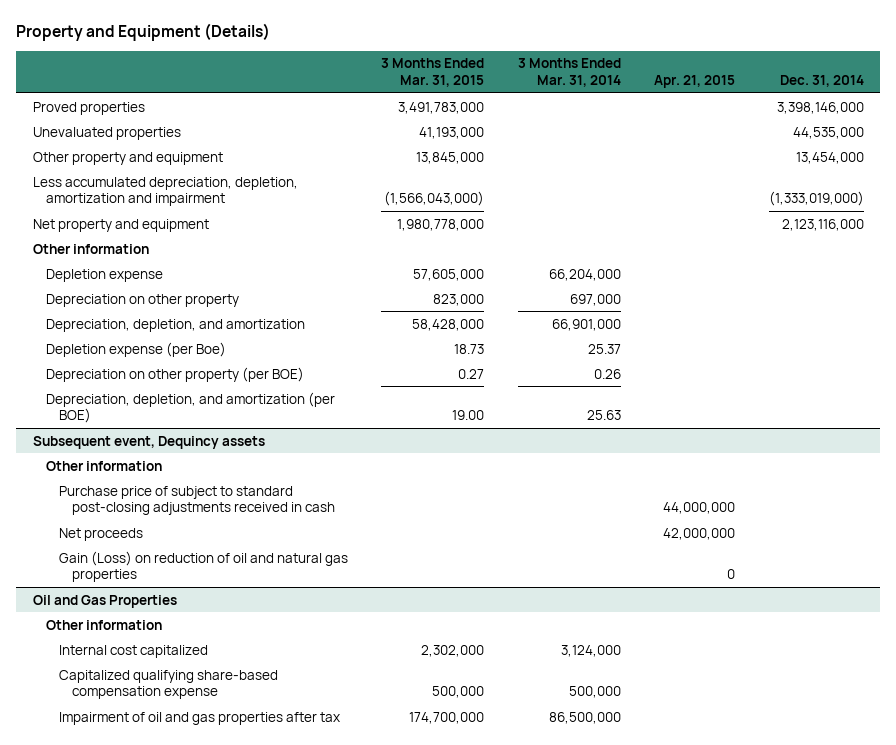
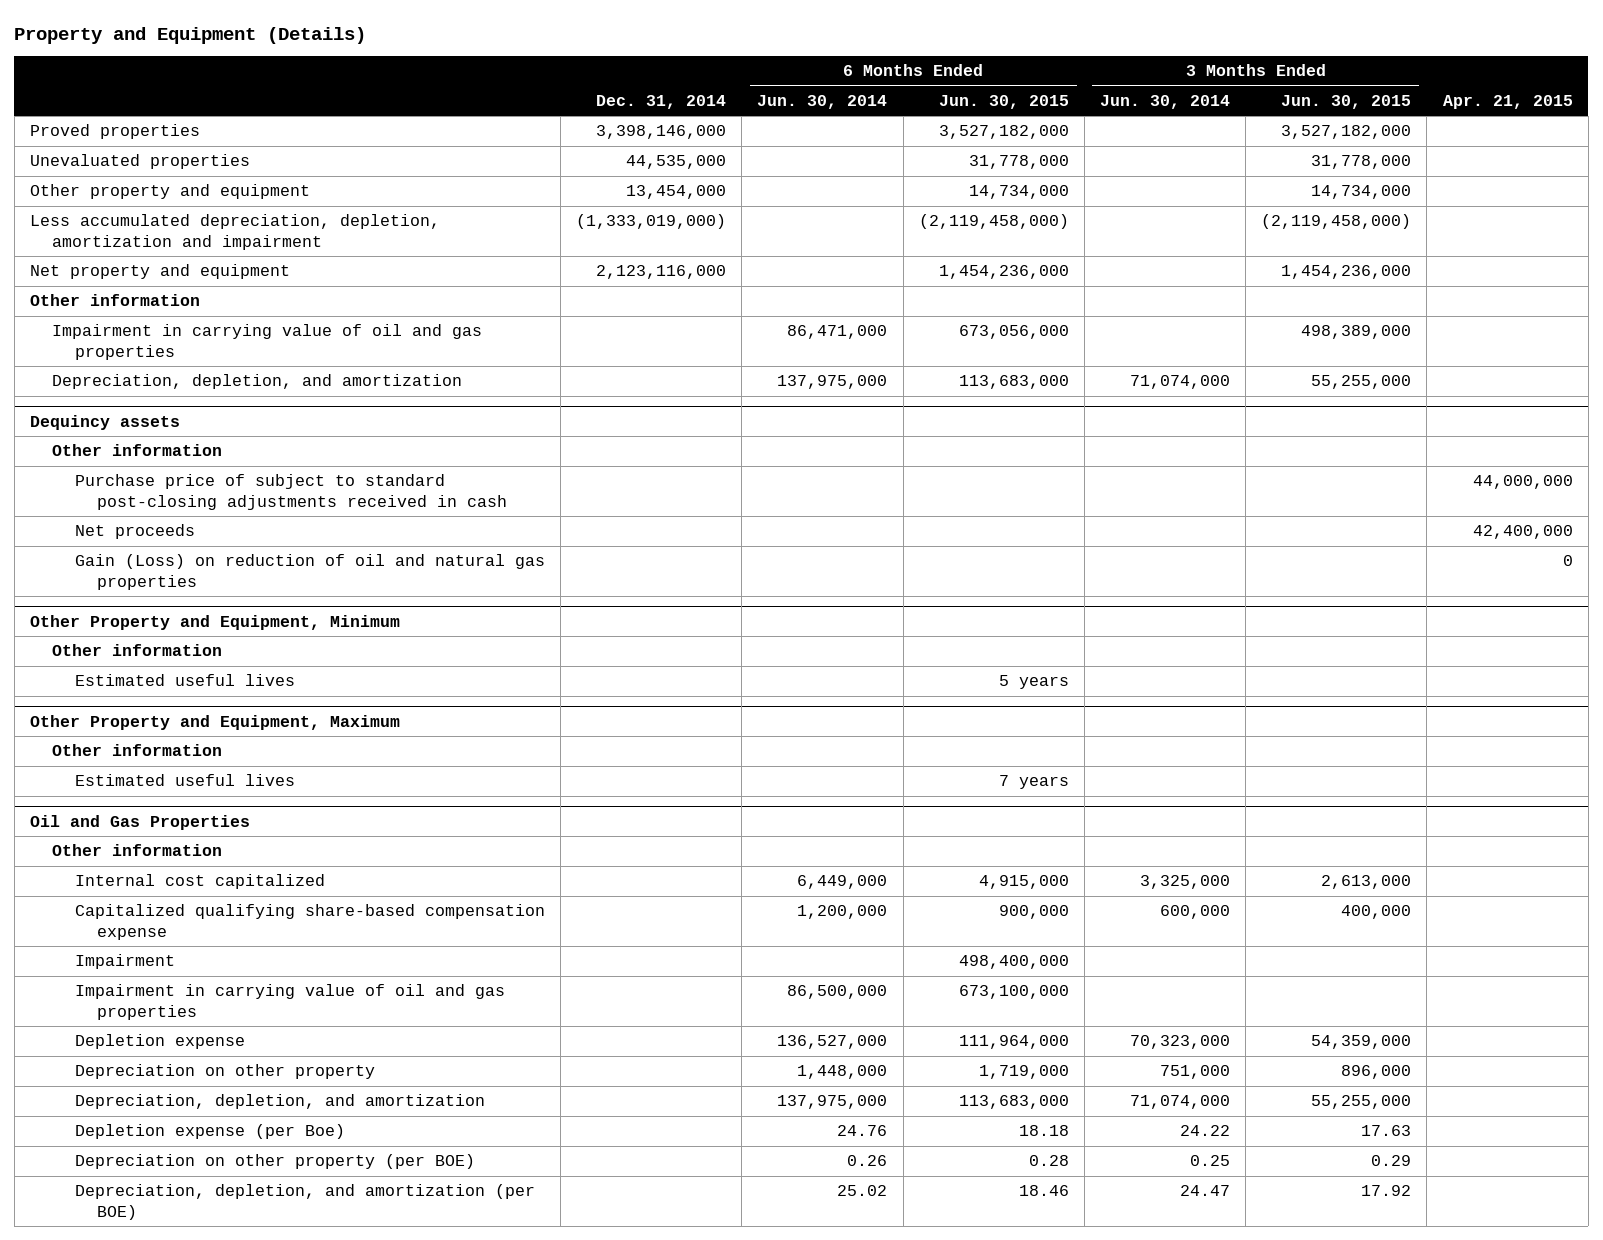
- | 3 Months Ended Mar. 31, 2015 | 3 Months Ended Mar. 31, 2014 | Apr. 21, 2015 | Dec. 31, 2014
+ | Dec. 31, 2014 | 6 Months Ended Jun. 30, 2014 | 6 Months Ended Jun. 30, 2015 | 3 Months Ended Jun. 30, 2014 | 3 Months Ended Jun. 30, 2015 | Apr. 21, 2015
- Depletion expense | 57,605,000 | 66,204,000 | |
- Depreciation on other property | 823,000 | 697,000 | |
+ Impairment in carrying value of oil and gas properties | | 86,471,000 | 673,056,000 | | 498,389,000 |
- Depletion expense (per Boe) | 18.73 | 25.37 | |
- Depreciation on other property (per BOE) | 0.27 | 0.26 | |
- Depreciation, depletion, and amortization (per BOE) | 19.00 | 25.63 | |
- Subsequent event, Dequincy assets
+ Dequincy assets
- Net proceeds | | | 42,000,000 |
+ Net proceeds | | | | | | 42,400,000
+ Other Property and Equipment, Minimum
+ Other information
+ Estimated useful lives | | | 5 years | | |
+ Other Property and Equipment, Maximum
+ Other information
+ Estimated useful lives | | | 7 years | | |
@ Oil and Gas Properties
- Impairment of oil and gas properties after tax | 174,700,000 | 86,500,000 | |
+ Impairment | | | 498,400,000 | | |
+ Impairment in carrying value of oil and gas properties | | 86,500,000 | 673,100,000 | | |
+ Depletion expense | | 136,527,000 | 111,964,000 | 70,323,000 | 54,359,000 |
+ Depreciation on other property | | 1,448,000 | 1,719,000 | 751,000 | 896,000 |
+ Depreciation, depletion, and amortization | | 137,975,000 | 113,683,000 | 71,074,000 | 55,255,000 |
+ Depletion expense (per Boe) | | 24.76 | 18.18 | 24.22 | 17.63 |
+ Depreciation on other property (per BOE) | | 0.26 | 0.28 | 0.25 | 0.29 |
+ Depreciation, depletion, and amortization (per BOE) | | 25.02 | 18.46 | 24.47 | 17.92 |

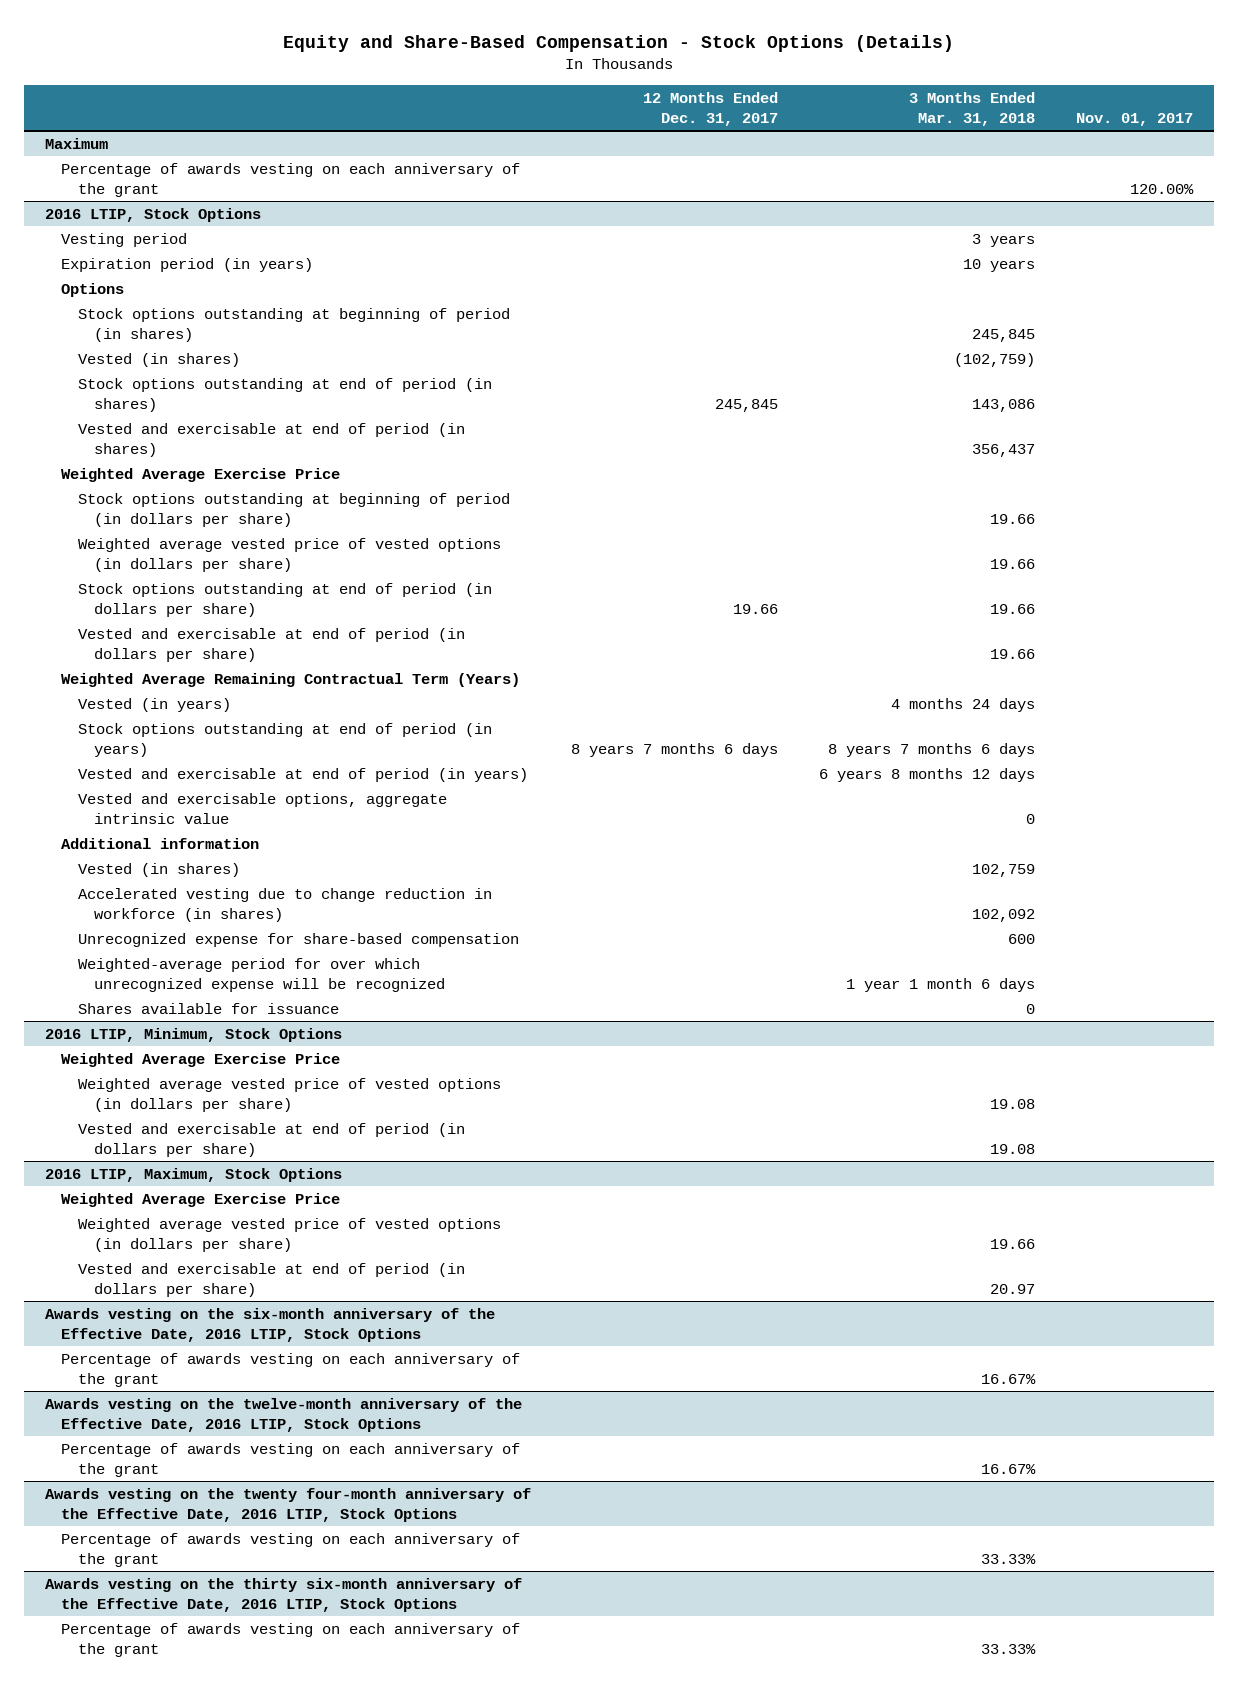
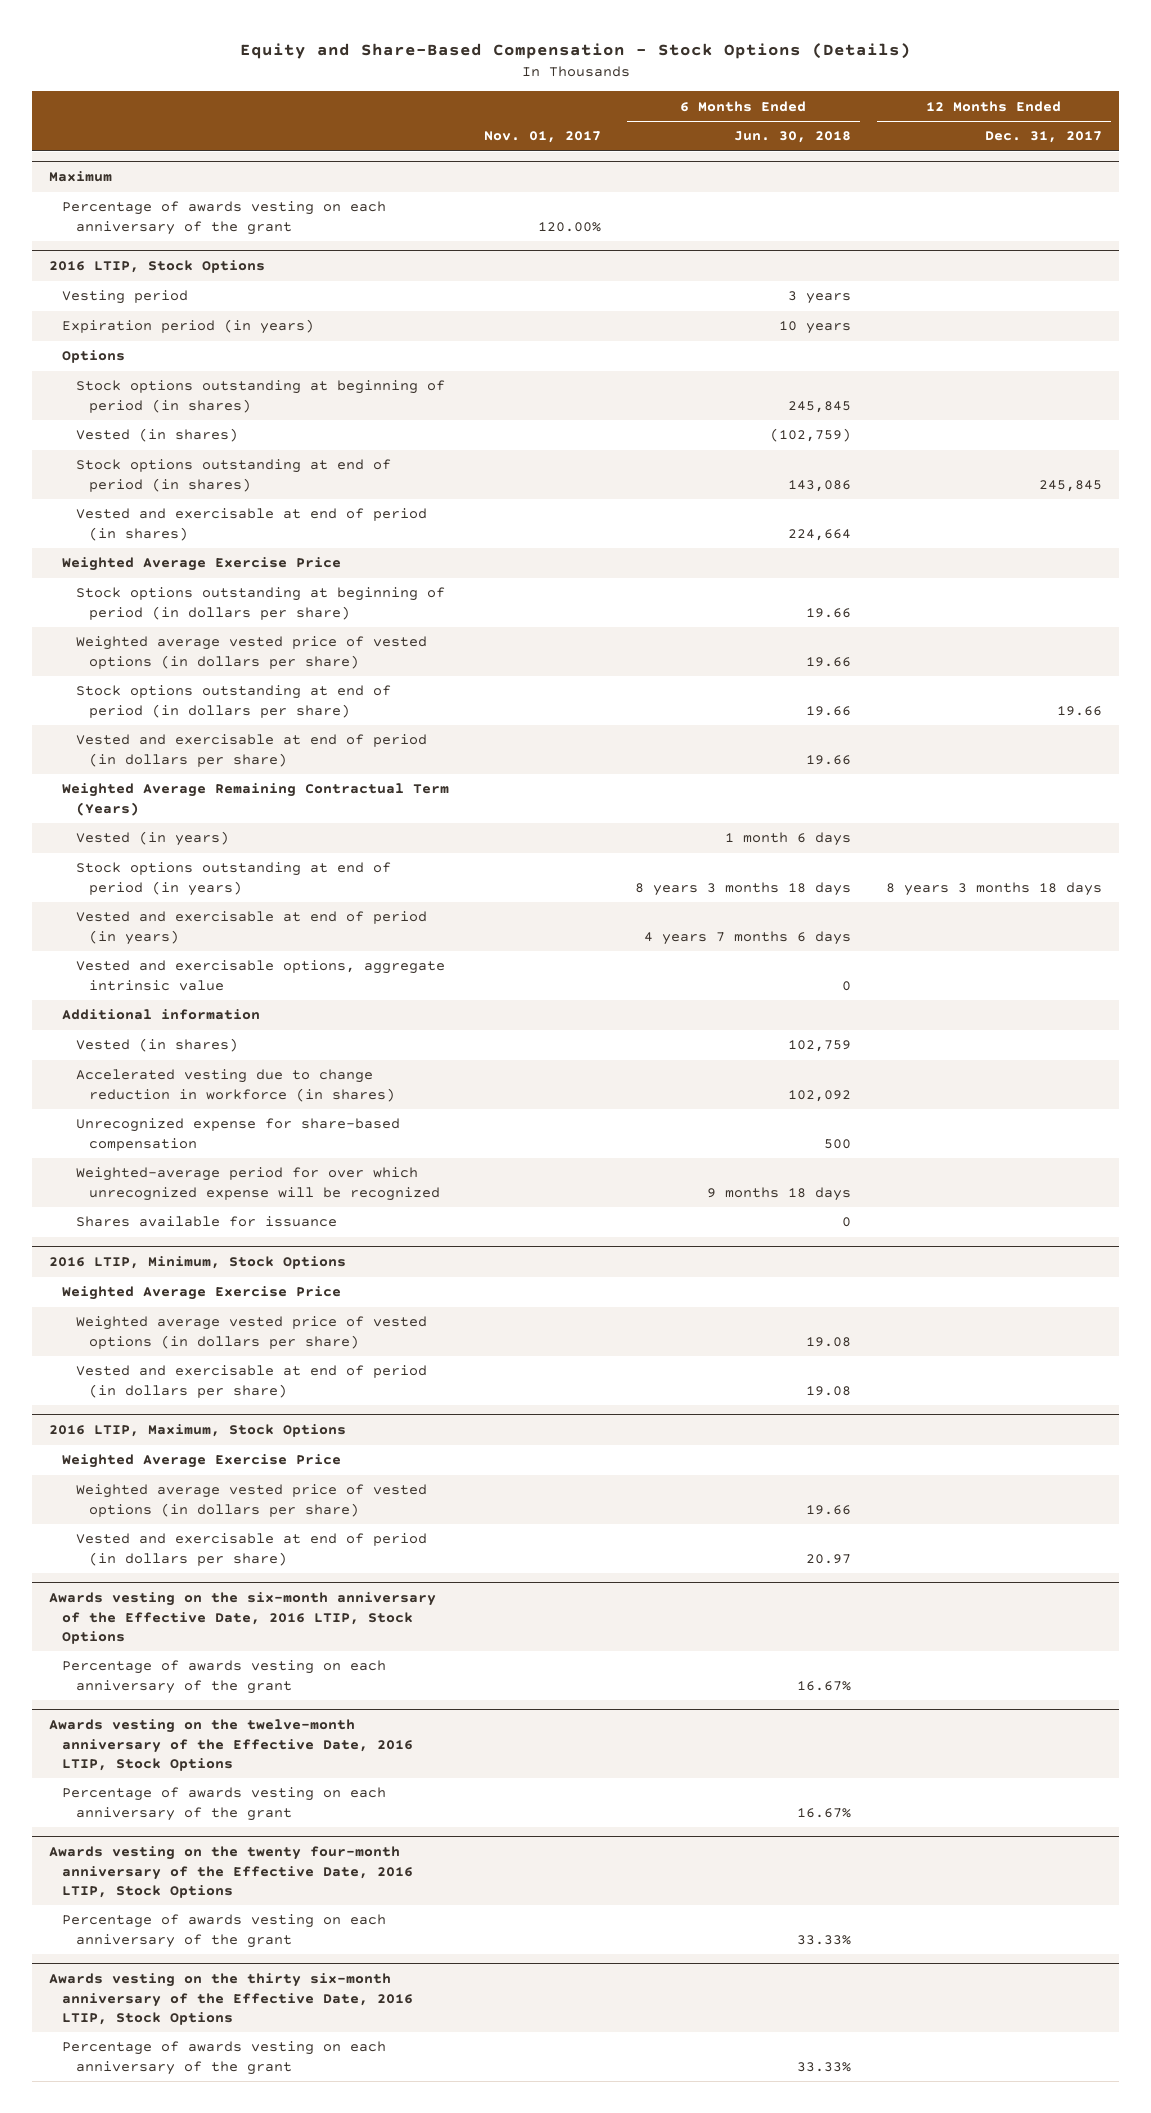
- | 12 Months Ended Dec. 31, 2017 | 3 Months Ended Mar. 31, 2018 | Nov. 01, 2017
+ | Nov. 01, 2017 | 6 Months Ended Jun. 30, 2018 | 12 Months Ended Dec. 31, 2017
@ 2016 LTIP, Stock Options
- Stock options outstanding at end of period (in years) | 8 years 7 months 6 days | 8 years 7 months 6 days |
+ Stock options outstanding at end of period (in years) | | 8 years 3 months 18 days | 8 years 3 months 18 days

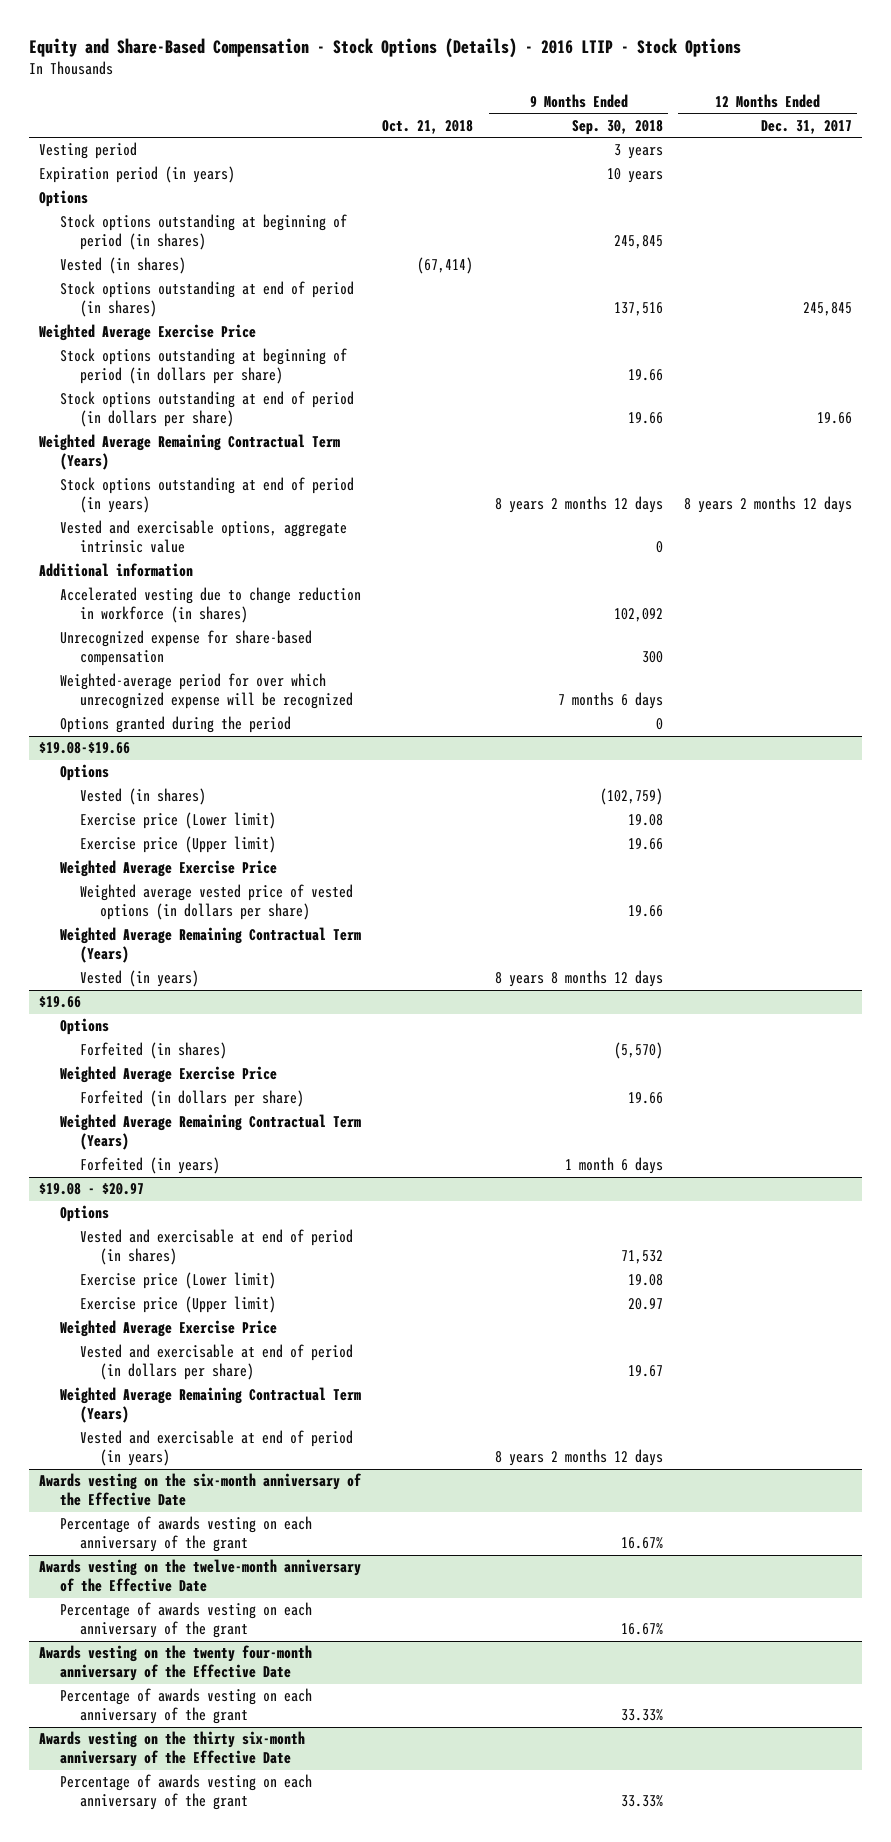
- Equity and Share-Based Compensation - Stock Options (Details)
+ Equity and Share-Based Compensation - Stock Options (Details) - 2016 LTIP - Stock Options
- | Nov. 01, 2017 | 6 Months Ended Jun. 30, 2018 | 12 Months Ended Dec. 31, 2017
+ | Oct. 21, 2018 | 9 Months Ended Sep. 30, 2018 | 12 Months Ended Dec. 31, 2017
- Maximum
- Percentage of awards vesting on each anniversary of the grant | 120.00% | |
- 2016 LTIP, Stock Options
- Vested and exercisable at end of period (in shares) | | 224,664 |
- Weighted average vested price of vested options (in dollars per share) | | 19.66 |
- Vested and exercisable at end of period (in dollars per share) | | 19.66 |
- Vested (in years) | | 1 month 6 days |
- Stock options outstanding at end of period (in years) | | 8 years 3 months 18 days | 8 years 3 months 18 days
- Vested and exercisable at end of period (in years) | | 4 years 7 months 6 days |
+ Stock options outstanding at end of period (in years) | | 8 years 2 months 12 days | 8 years 2 months 12 days
- Vested (in shares) | | 102,759 |
- Shares available for issuance | | 0 |
- 2016 LTIP, Minimum, Stock Options
- Weighted Average Exercise Price
- Weighted average vested price of vested options (in dollars per share) | | 19.08 |
- Vested and exercisable at end of period (in dollars per share) | | 19.08 |
- 2016 LTIP, Maximum, Stock Options
- Weighted Average Exercise Price
- Weighted average vested price of vested options (in dollars per share) | | 19.66 |
- Vested and exercisable at end of period (in dollars per share) | | 20.97 |
- Awards vesting on the six-month anniversary of the Effective Date, 2016 LTIP, Stock Options
+ Options granted during the period | | 0 |
+ $19.08-$19.66
+ Options
+ Vested (in shares) | | (102,759) |
+ Exercise price (Lower limit) | | 19.08 |
+ Exercise price (Upper limit) | | 19.66 |
+ Weighted Average Exercise Price
+ Weighted average vested price of vested options (in dollars per share) | | 19.66 |
+ Weighted Average Remaining Contractual Term (Years)
+ Vested (in years) | | 8 years 8 months 12 days |
+ $19.66
+ Options
+ Forfeited (in shares) | | (5,570) |
+ Weighted Average Exercise Price
+ Forfeited (in dollars per share) | | 19.66 |
+ Weighted Average Remaining Contractual Term (Years)
+ Forfeited (in years) | | 1 month 6 days |
+ $19.08 - $20.97
+ Options
+ Vested and exercisable at end of period (in shares) | | 71,532 |
+ Exercise price (Lower limit) | | 19.08 |
+ Exercise price (Upper limit) | | 20.97 |
+ Weighted Average Exercise Price
+ Vested and exercisable at end of period (in dollars per share) | | 19.67 |
+ Weighted Average Remaining Contractual Term (Years)
+ Vested and exercisable at end of period (in years) | | 8 years 2 months 12 days |
+ Awards vesting on the six-month anniversary of the Effective Date
- Awards vesting on the twelve-month anniversary of the Effective Date, 2016 LTIP, Stock Options
+ Awards vesting on the twelve-month anniversary of the Effective Date
- Awards vesting on the twenty four-month anniversary of the Effective Date, 2016 LTIP, Stock Options
+ Awards vesting on the twenty four-month anniversary of the Effective Date
- Awards vesting on the thirty six-month anniversary of the Effective Date, 2016 LTIP, Stock Options
+ Awards vesting on the thirty six-month anniversary of the Effective Date

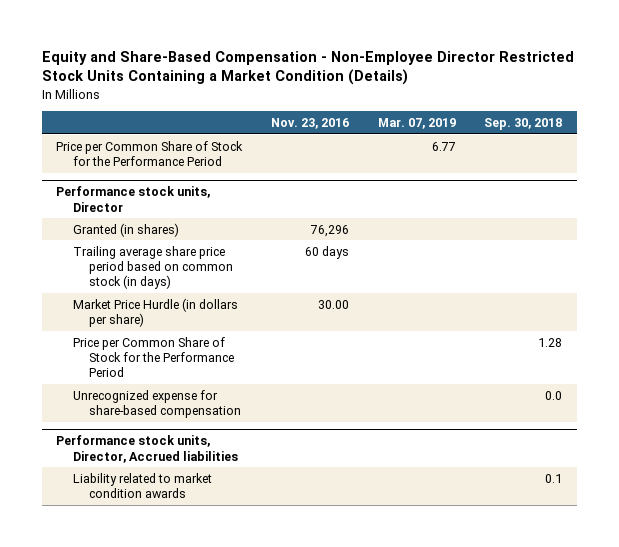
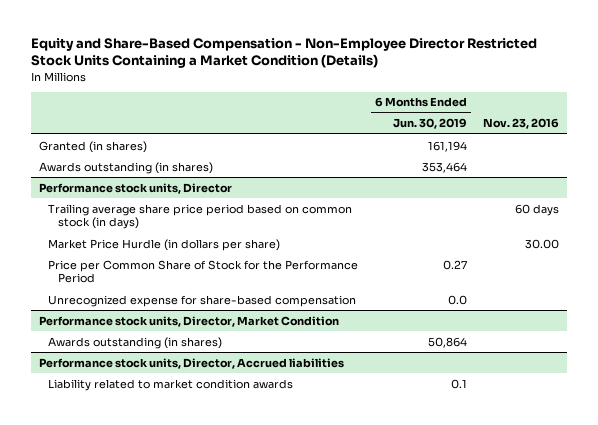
- | Nov. 23, 2016 | Mar. 07, 2019 | Sep. 30, 2018
+ | 6 Months Ended Jun. 30, 2019 | Nov. 23, 2016
- Price per Common Share of Stock for the Performance Period | | 6.77 |
+ Granted (in shares) | 161,194 |
+ Awards outstanding (in shares) | 353,464 |
@ Performance stock units, Director
- Granted (in shares) | 76,296 | |
+ Performance stock units, Director, Market Condition
+ Awards outstanding (in shares) | 50,864 |

